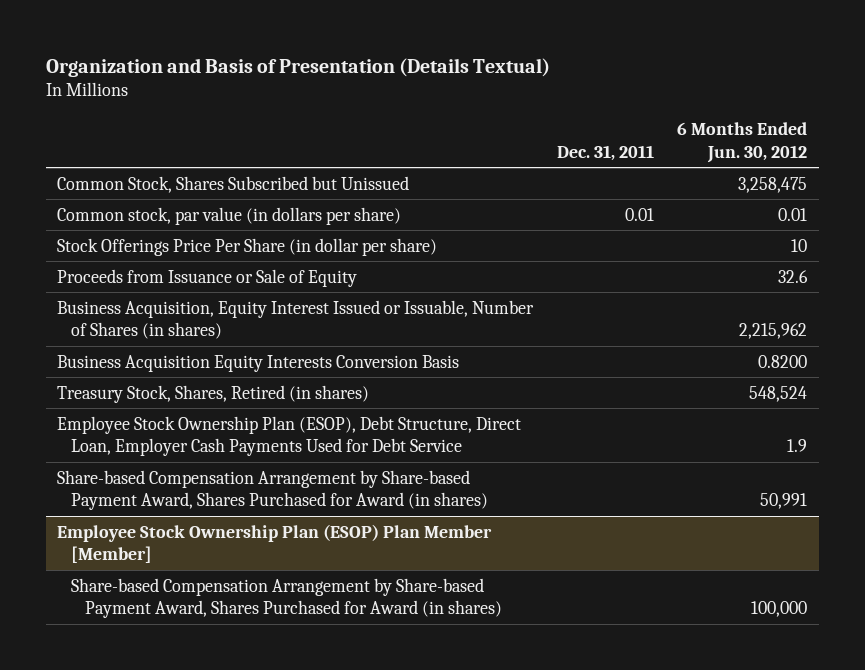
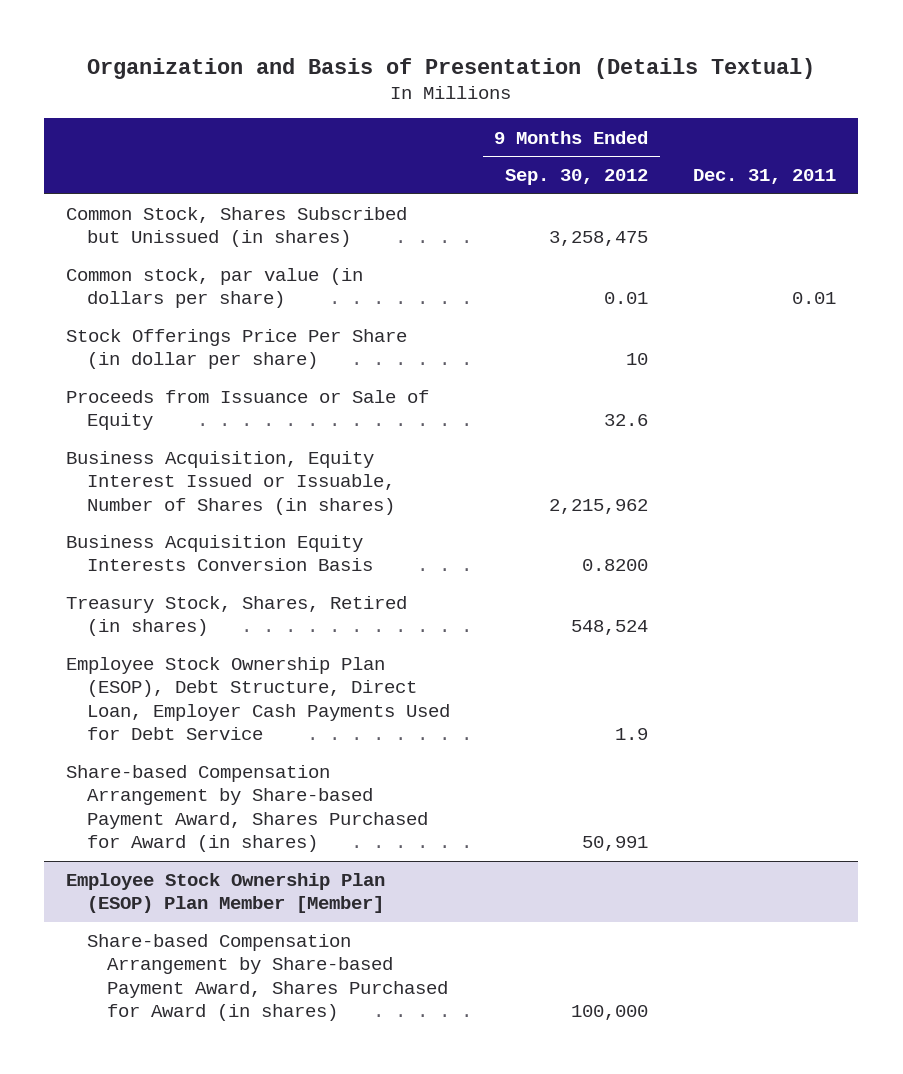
- | Dec. 31, 2011 | 6 Months Ended Jun. 30, 2012
+ | 9 Months Ended Sep. 30, 2012 | Dec. 31, 2011
- Common Stock, Shares Subscribed but Unissued | | 3,258,475
+ Common Stock, Shares Subscribed but Unissued (in shares) | 3,258,475 |

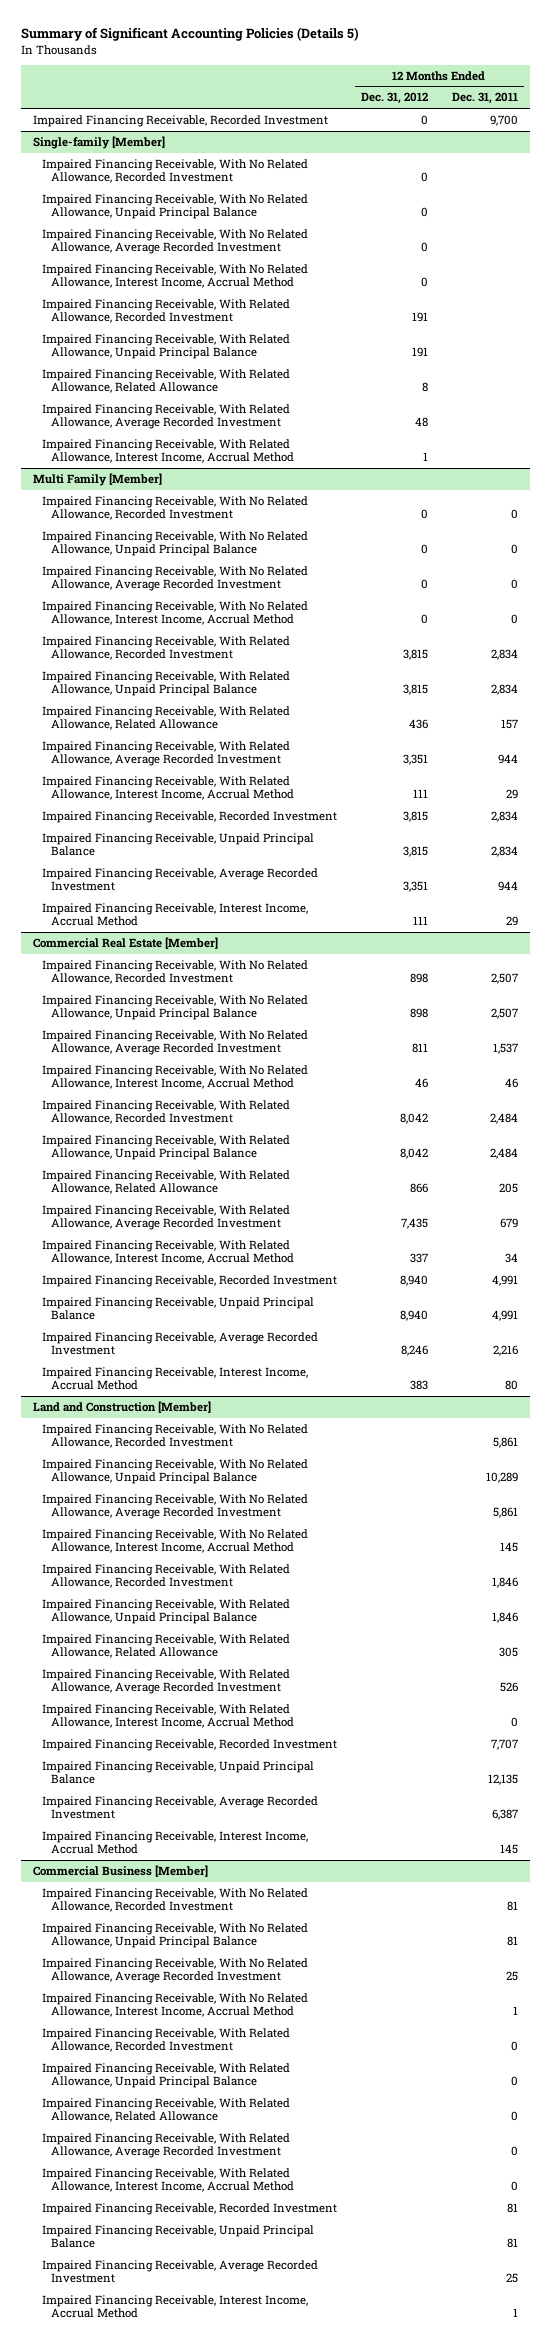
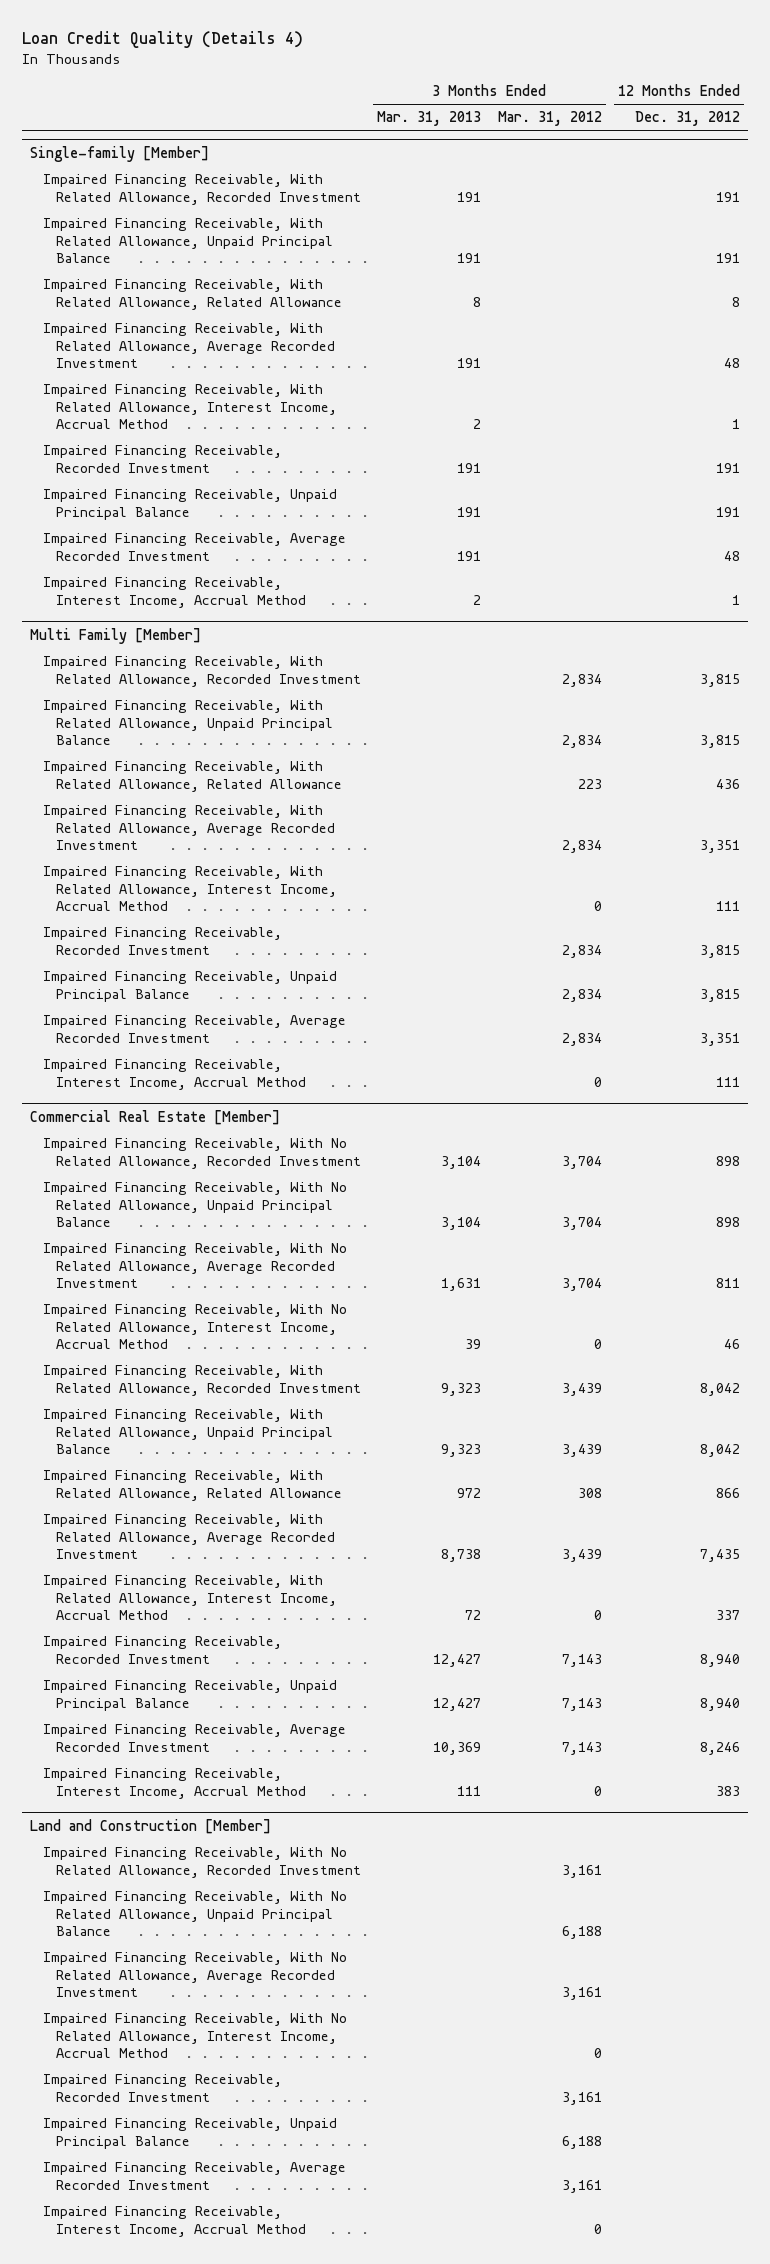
- Summary of Significant Accounting Policies (Details 5)
+ Loan Credit Quality (Details 4)
- | 12 Months Ended Dec. 31, 2012 | 12 Months Ended Dec. 31, 2011
+ | 3 Months Ended Mar. 31, 2013 | 3 Months Ended Mar. 31, 2012 | 12 Months Ended Dec. 31, 2012
- Impaired Financing Receivable, Recorded Investment | 0 | 9,700
@ Single-family [Member]
- Impaired Financing Receivable, With No Related Allowance, Recorded Investment | 0 |
- Impaired Financing Receivable, With No Related Allowance, Unpaid Principal Balance | 0 |
- Impaired Financing Receivable, With No Related Allowance, Average Recorded Investment | 0 |
- Impaired Financing Receivable, With No Related Allowance, Interest Income, Accrual Method | 0 |
+ Impaired Financing Receivable, Recorded Investment | 191 | | 191
+ Impaired Financing Receivable, Unpaid Principal Balance | 191 | | 191
+ Impaired Financing Receivable, Average Recorded Investment | 191 | | 48
+ Impaired Financing Receivable, Interest Income, Accrual Method | 2 | | 1
@ Multi Family [Member]
- Impaired Financing Receivable, With No Related Allowance, Recorded Investment | 0 | 0
- Impaired Financing Receivable, With No Related Allowance, Unpaid Principal Balance | 0 | 0
- Impaired Financing Receivable, With No Related Allowance, Average Recorded Investment | 0 | 0
- Impaired Financing Receivable, With No Related Allowance, Interest Income, Accrual Method | 0 | 0
@ Land and Construction [Member]
- Impaired Financing Receivable, With Related Allowance, Recorded Investment | | 1,846
- Impaired Financing Receivable, With Related Allowance, Unpaid Principal Balance | | 1,846
- Impaired Financing Receivable, With Related Allowance, Related Allowance | | 305
- Impaired Financing Receivable, With Related Allowance, Average Recorded Investment | | 526
- Impaired Financing Receivable, With Related Allowance, Interest Income, Accrual Method | | 0
- Commercial Business [Member]
- Impaired Financing Receivable, With No Related Allowance, Recorded Investment | | 81
- Impaired Financing Receivable, With No Related Allowance, Unpaid Principal Balance | | 81
- Impaired Financing Receivable, With No Related Allowance, Average Recorded Investment | | 25
- Impaired Financing Receivable, With No Related Allowance, Interest Income, Accrual Method | | 1
- Impaired Financing Receivable, With Related Allowance, Recorded Investment | | 0
- Impaired Financing Receivable, With Related Allowance, Unpaid Principal Balance | | 0
- Impaired Financing Receivable, With Related Allowance, Related Allowance | | 0
- Impaired Financing Receivable, With Related Allowance, Average Recorded Investment | | 0
- Impaired Financing Receivable, With Related Allowance, Interest Income, Accrual Method | | 0
- Impaired Financing Receivable, Recorded Investment | | 81
- Impaired Financing Receivable, Unpaid Principal Balance | | 81
- Impaired Financing Receivable, Average Recorded Investment | | 25
- Impaired Financing Receivable, Interest Income, Accrual Method | | 1

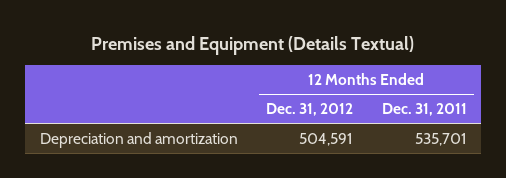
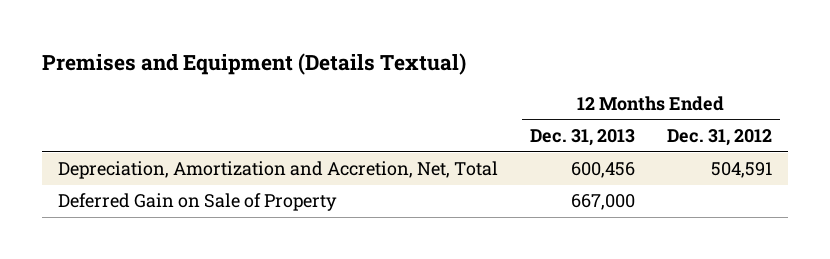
- | 12 Months Ended Dec. 31, 2012 | 12 Months Ended Dec. 31, 2011
+ | 12 Months Ended Dec. 31, 2013 | 12 Months Ended Dec. 31, 2012
- Depreciation and amortization | 504,591 | 535,701
+ Depreciation, Amortization and Accretion, Net, Total | 600,456 | 504,591
+ Deferred Gain on Sale of Property | 667,000 |

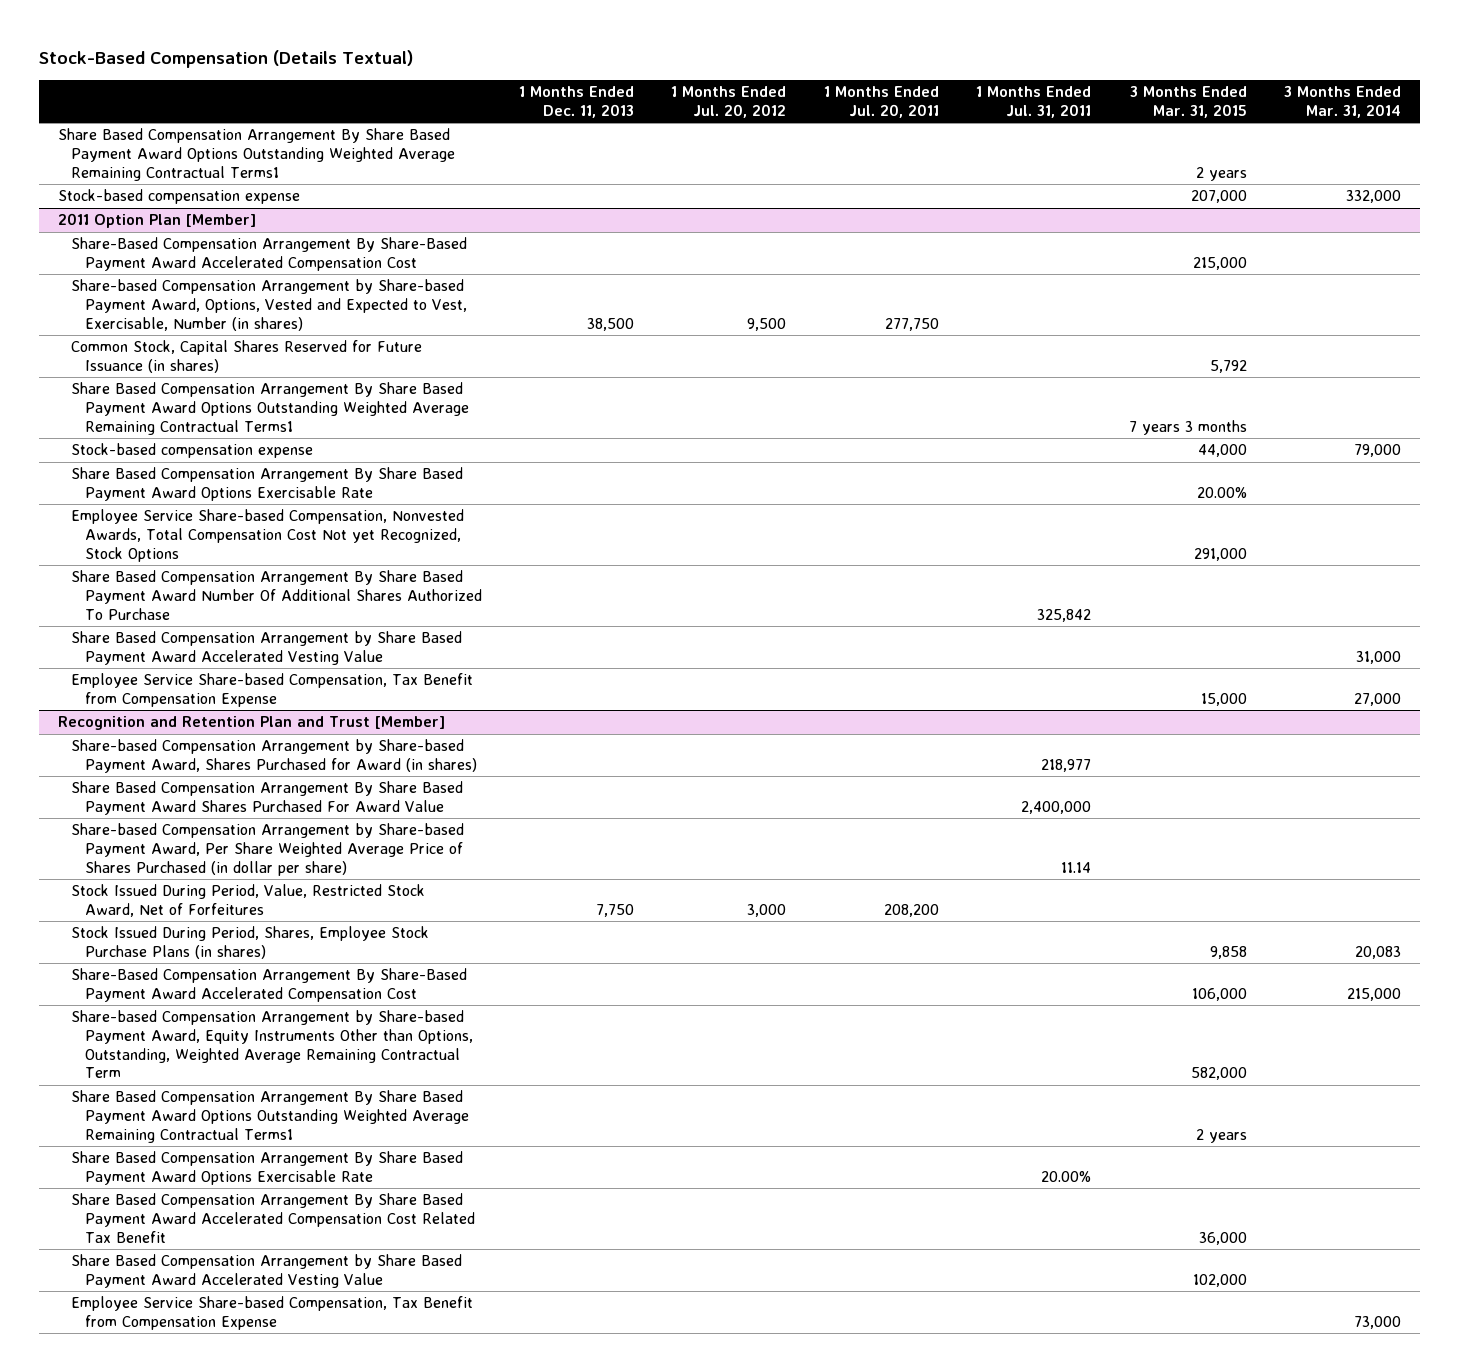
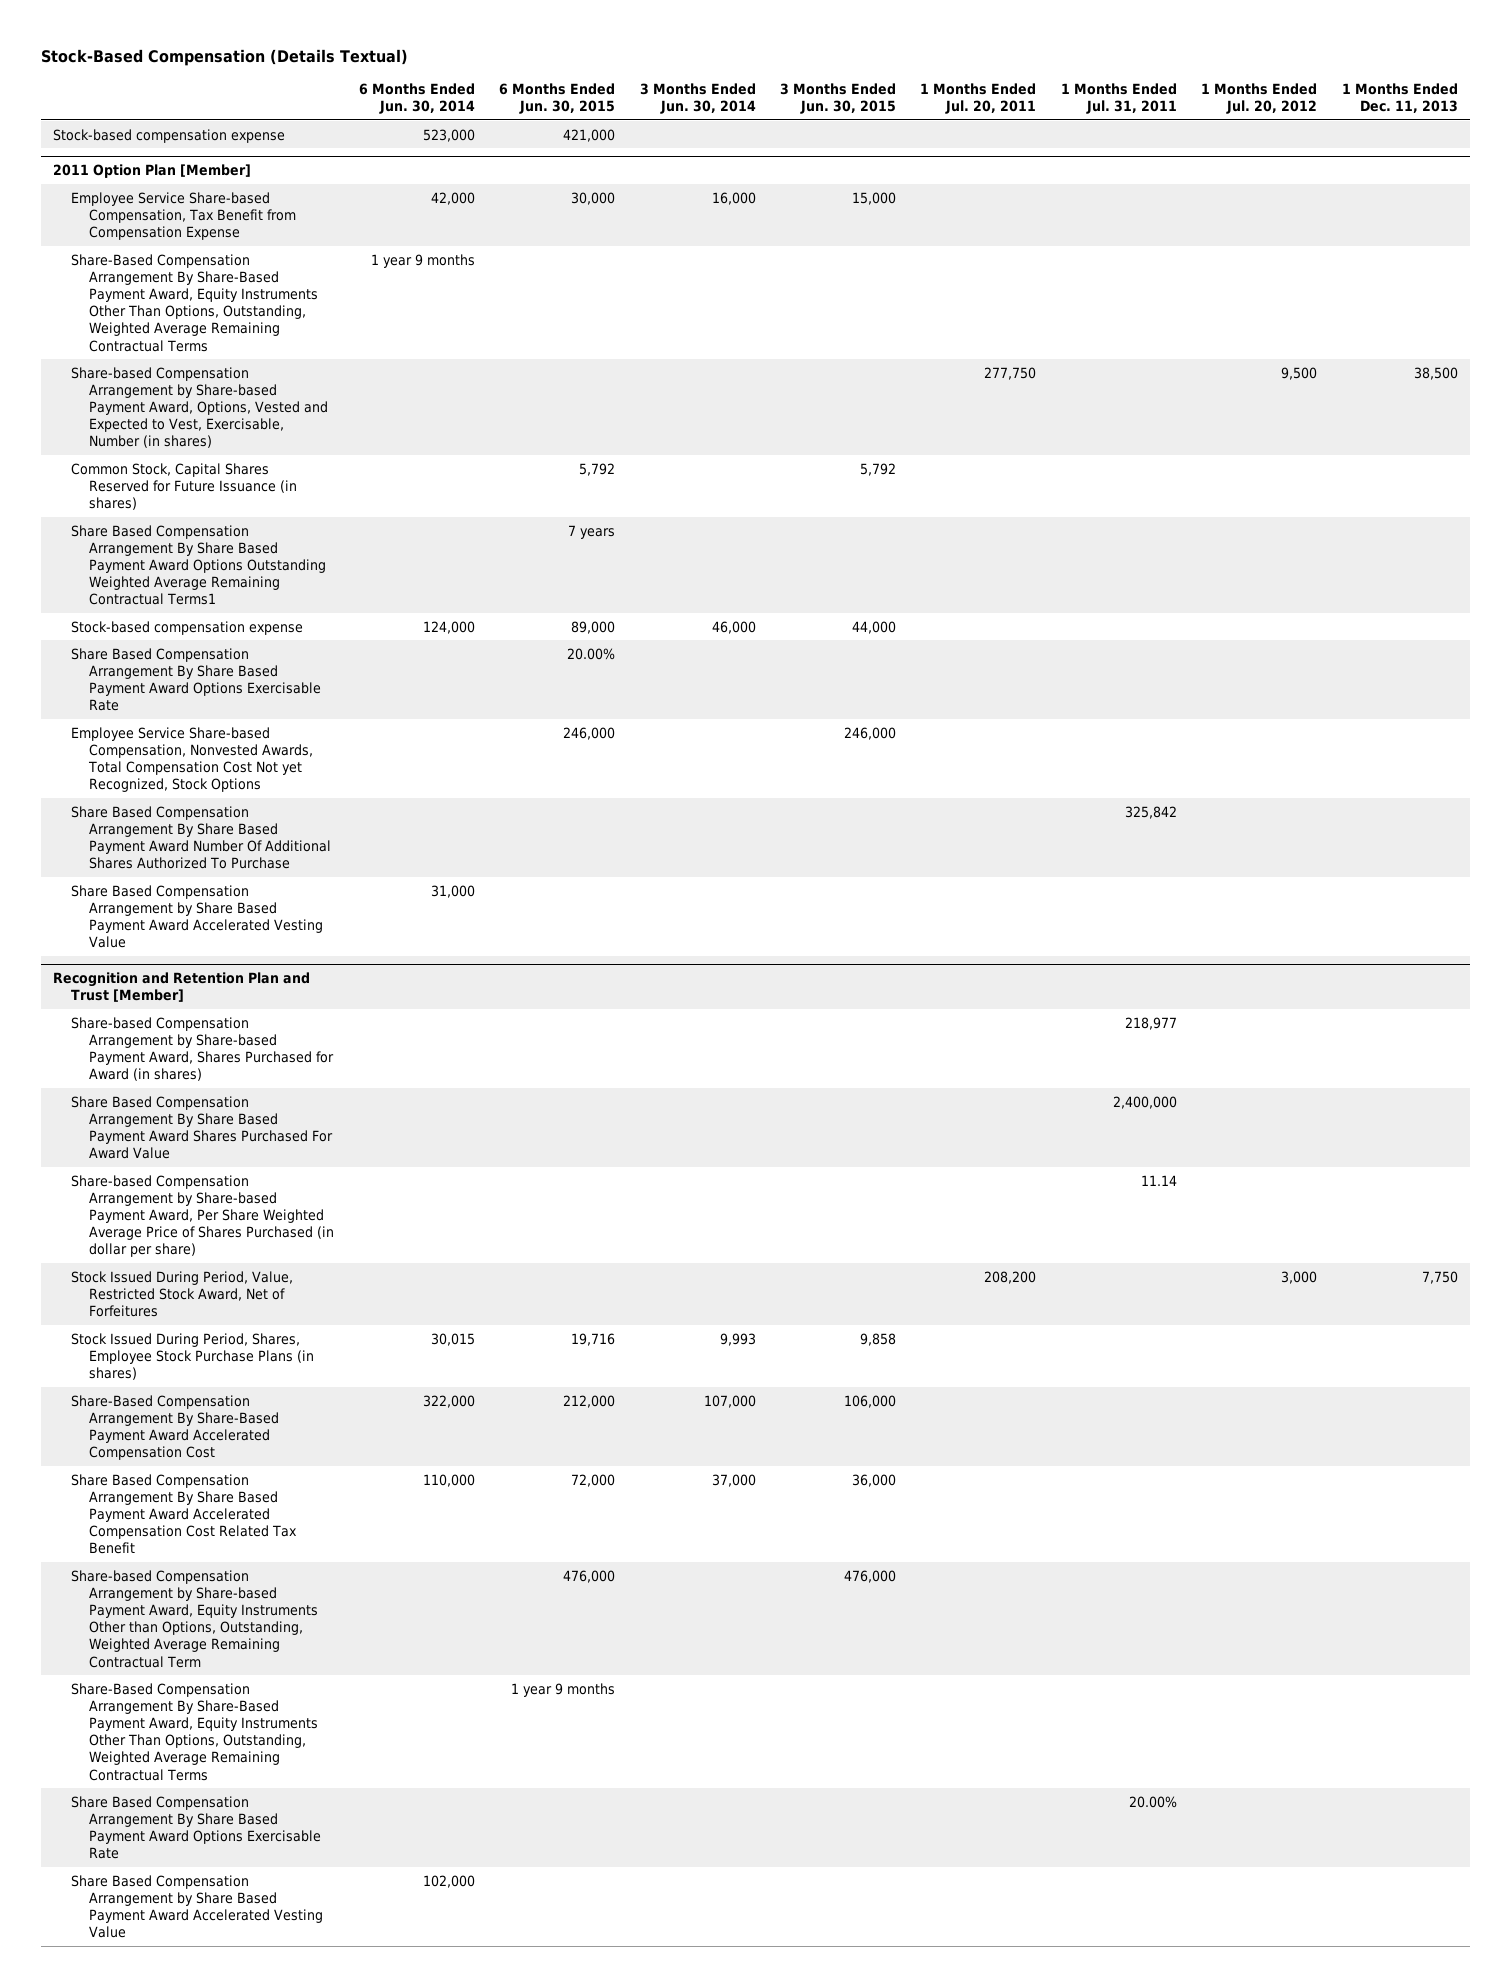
- | 1 Months Ended Dec. 11, 2013 | 1 Months Ended Jul. 20, 2012 | 1 Months Ended Jul. 20, 2011 | 1 Months Ended Jul. 31, 2011 | 3 Months Ended Mar. 31, 2015 | 3 Months Ended Mar. 31, 2014
+ | 6 Months Ended Jun. 30, 2014 | 6 Months Ended Jun. 30, 2015 | 3 Months Ended Jun. 30, 2014 | 3 Months Ended Jun. 30, 2015 | 1 Months Ended Jul. 20, 2011 | 1 Months Ended Jul. 31, 2011 | 1 Months Ended Jul. 20, 2012 | 1 Months Ended Dec. 11, 2013
- Share Based Compensation Arrangement By Share Based Payment Award Options Outstanding Weighted Average Remaining Contractual Terms1 | | | | | 2 years |
@ 2011 Option Plan [Member]
- Share-Based Compensation Arrangement By Share-Based Payment Award Accelerated Compensation Cost | | | | | 215,000 |
moved up: Employee Service Share-based Compensation, Tax Benefit from Compensation Expense | 42,000 | 30,000 | 16,000 | 15,000 | | | |
+ Share-Based Compensation Arrangement By Share-Based Payment Award, Equity Instruments Other Than Options, Outstanding, Weighted Average Remaining Contractual Terms | 1 year 9 months | | | | | | |
@ Recognition and Retention Plan and Trust [Member]
moved up: Share Based Compensation Arrangement By Share Based Payment Award Accelerated Compensation Cost Related Tax Benefit | 110,000 | 72,000 | 37,000 | 36,000 | | | |
- Share Based Compensation Arrangement By Share Based Payment Award Options Outstanding Weighted Average Remaining Contractual Terms1 | | | | | 2 years |
+ Share-Based Compensation Arrangement By Share-Based Payment Award, Equity Instruments Other Than Options, Outstanding, Weighted Average Remaining Contractual Terms | | 1 year 9 months | | | | | |
- Employee Service Share-based Compensation, Tax Benefit from Compensation Expense | | | | | | 73,000

